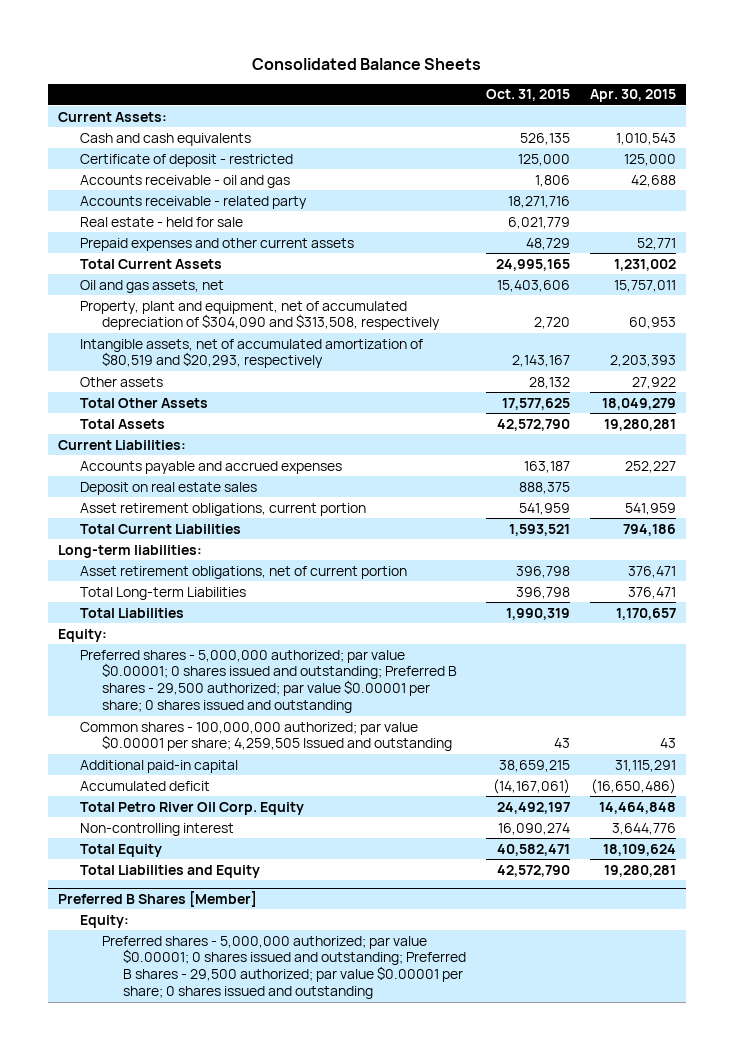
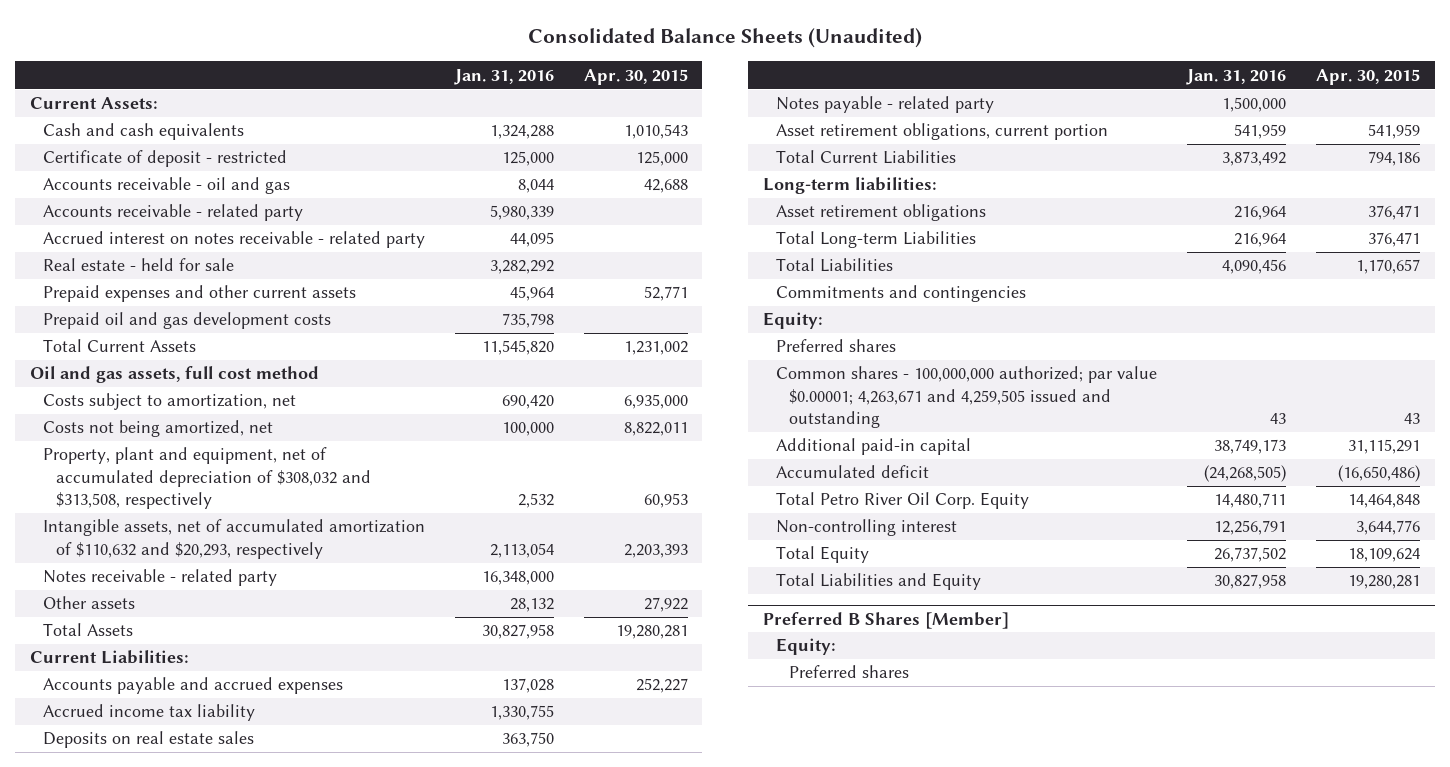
- Consolidated Balance Sheets
+ Consolidated Balance Sheets (Unaudited)
- | Oct. 31, 2015 | Apr. 30, 2015
+ | Jan. 31, 2016 | Apr. 30, 2015
+ Accrued interest on notes receivable - related party | 44,095 |
+ Prepaid oil and gas development costs | 735,798 |
- Oil and gas assets, net | 15,403,606 | 15,757,011
- Property, plant and equipment, net of accumulated depreciation of $304,090 and $313,508, respectively | 2,720 | 60,953
- Intangible assets, net of accumulated amortization of $80,519 and $20,293, respectively | 2,143,167 | 2,203,393
+ Oil and gas assets, full cost method
+ Costs subject to amortization, net | 690,420 | 6,935,000
+ Costs not being amortized, net | 100,000 | 8,822,011
+ Property, plant and equipment, net of accumulated depreciation of $308,032 and $313,508, respectively | 2,532 | 60,953
+ Intangible assets, net of accumulated amortization of $110,632 and $20,293, respectively | 2,113,054 | 2,203,393
+ Notes receivable - related party | 16,348,000 |
- Total Other Assets | 17,577,625 | 18,049,279
- Deposit on real estate sales | 888,375 |
+ Accrued income tax liability | 1,330,755 |
+ Deposits on real estate sales | 363,750 |
+ Notes payable - related party | 1,500,000 |
- Asset retirement obligations, net of current portion | 396,798 | 376,471
+ Asset retirement obligations | 216,964 | 376,471
+ Commitments and contingencies
- Preferred shares - 5,000,000 authorized; par value $0.00001; 0 shares issued and outstanding; Preferred B shares - 29,500 authorized; par value $0.00001 per share; 0 shares issued and outstanding
- Common shares - 100,000,000 authorized; par value $0.00001 per share; 4,259,505 Issued and outstanding | 43 | 43
+ Preferred shares
+ Common shares - 100,000,000 authorized; par value $0.00001; 4,263,671 and 4,259,505 issued and outstanding | 43 | 43
@ Preferred B Shares [Member]
- Preferred shares - 5,000,000 authorized; par value $0.00001; 0 shares issued and outstanding; Preferred B shares - 29,500 authorized; par value $0.00001 per share; 0 shares issued and outstanding
+ Preferred shares

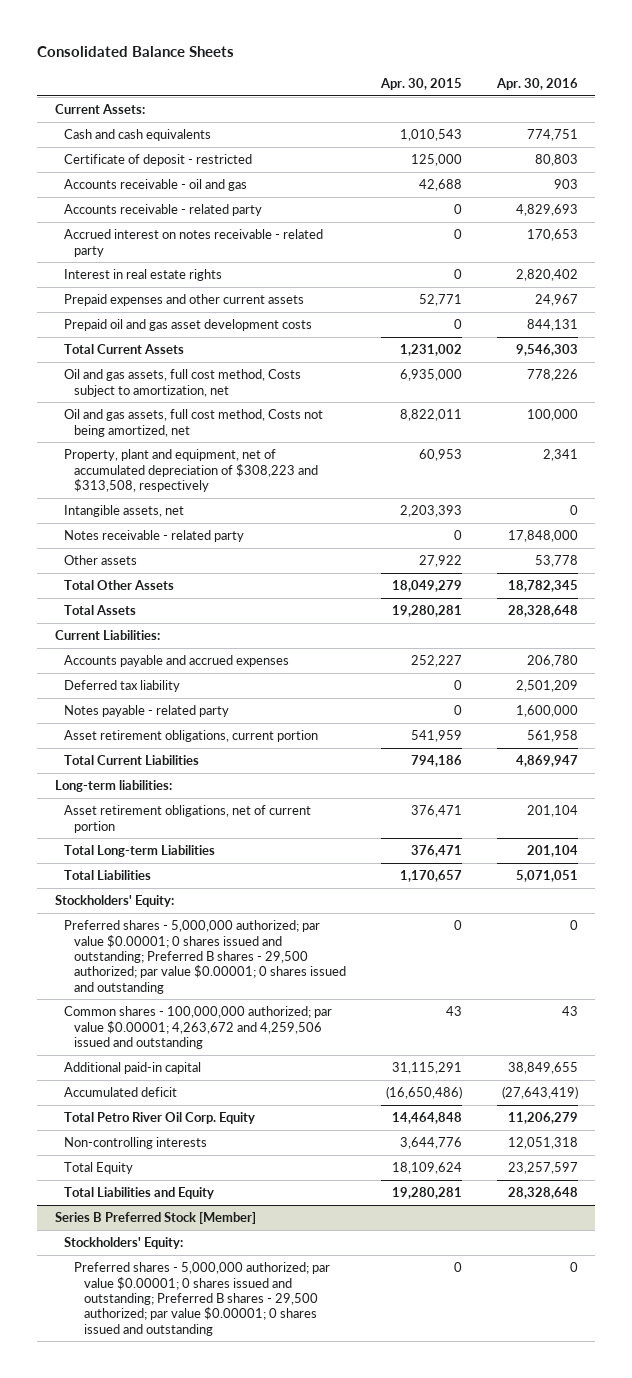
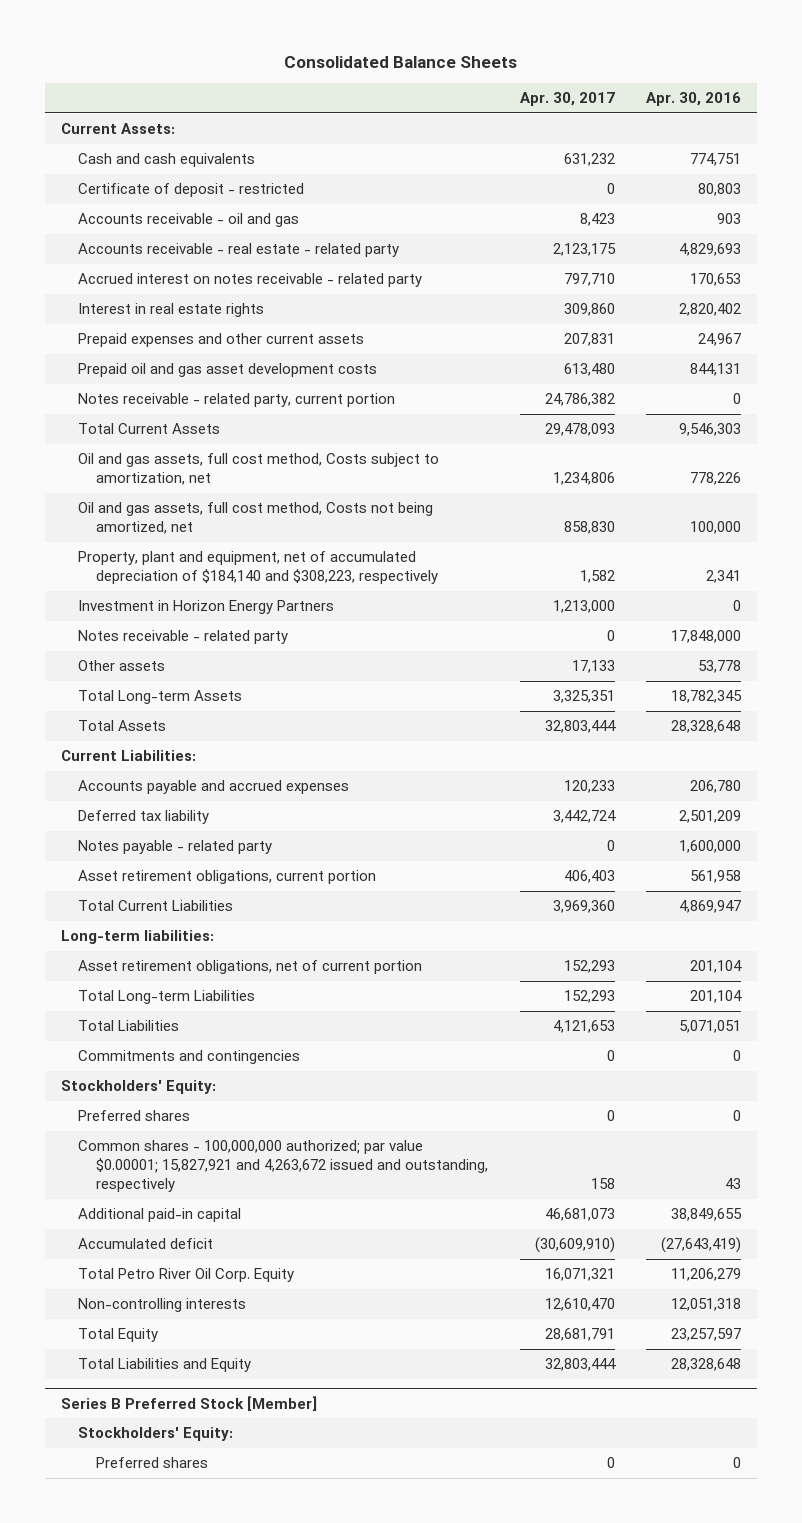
- | Apr. 30, 2015 | Apr. 30, 2016
+ | Apr. 30, 2017 | Apr. 30, 2016
- Accounts receivable - related party | 0 | 4,829,693
+ Accounts receivable - real estate - related party | 2,123,175 | 4,829,693
+ Notes receivable - related party, current portion | 24,786,382 | 0
- Property, plant and equipment, net of accumulated depreciation of $308,223 and $313,508, respectively | 60,953 | 2,341
- Intangible assets, net | 2,203,393 | 0
+ Property, plant and equipment, net of accumulated depreciation of $184,140 and $308,223, respectively | 1,582 | 2,341
+ Investment in Horizon Energy Partners | 1,213,000 | 0
- Total Other Assets | 18,049,279 | 18,782,345
+ Total Long-term Assets | 3,325,351 | 18,782,345
+ Commitments and contingencies | 0 | 0
- Preferred shares - 5,000,000 authorized; par value $0.00001; 0 shares issued and outstanding; Preferred B shares - 29,500 authorized; par value $0.00001; 0 shares issued and outstanding | 0 | 0
- Common shares - 100,000,000 authorized; par value $0.00001; 4,263,672 and 4,259,506 issued and outstanding | 43 | 43
+ Preferred shares | 0 | 0
+ Common shares - 100,000,000 authorized; par value $0.00001; 15,827,921 and 4,263,672 issued and outstanding, respectively | 158 | 43
@ Series B Preferred Stock [Member]
- Preferred shares - 5,000,000 authorized; par value $0.00001; 0 shares issued and outstanding; Preferred B shares - 29,500 authorized; par value $0.00001; 0 shares issued and outstanding | 0 | 0
+ Preferred shares | 0 | 0

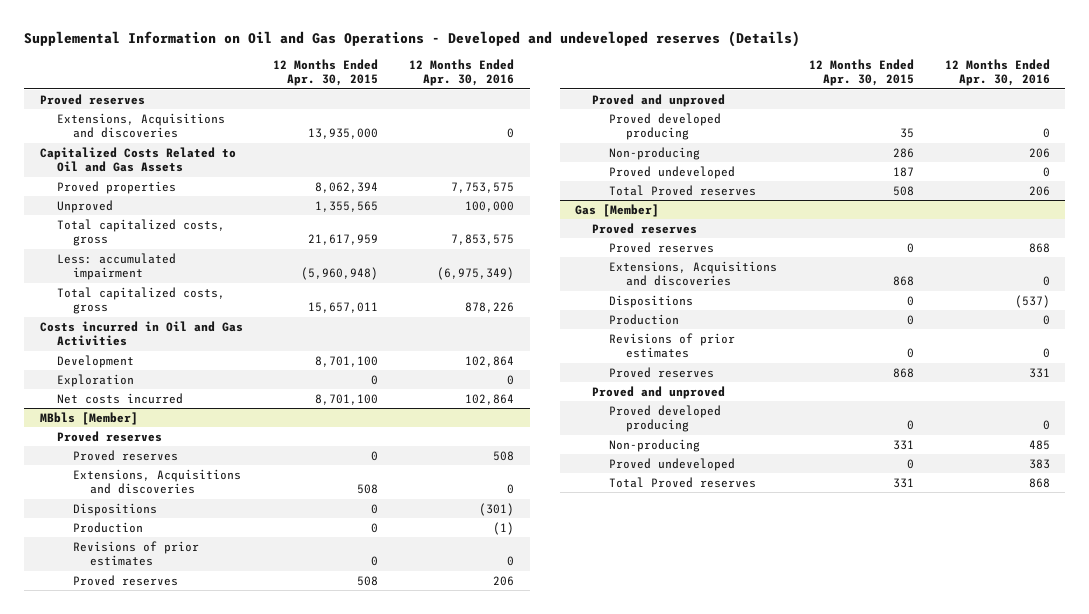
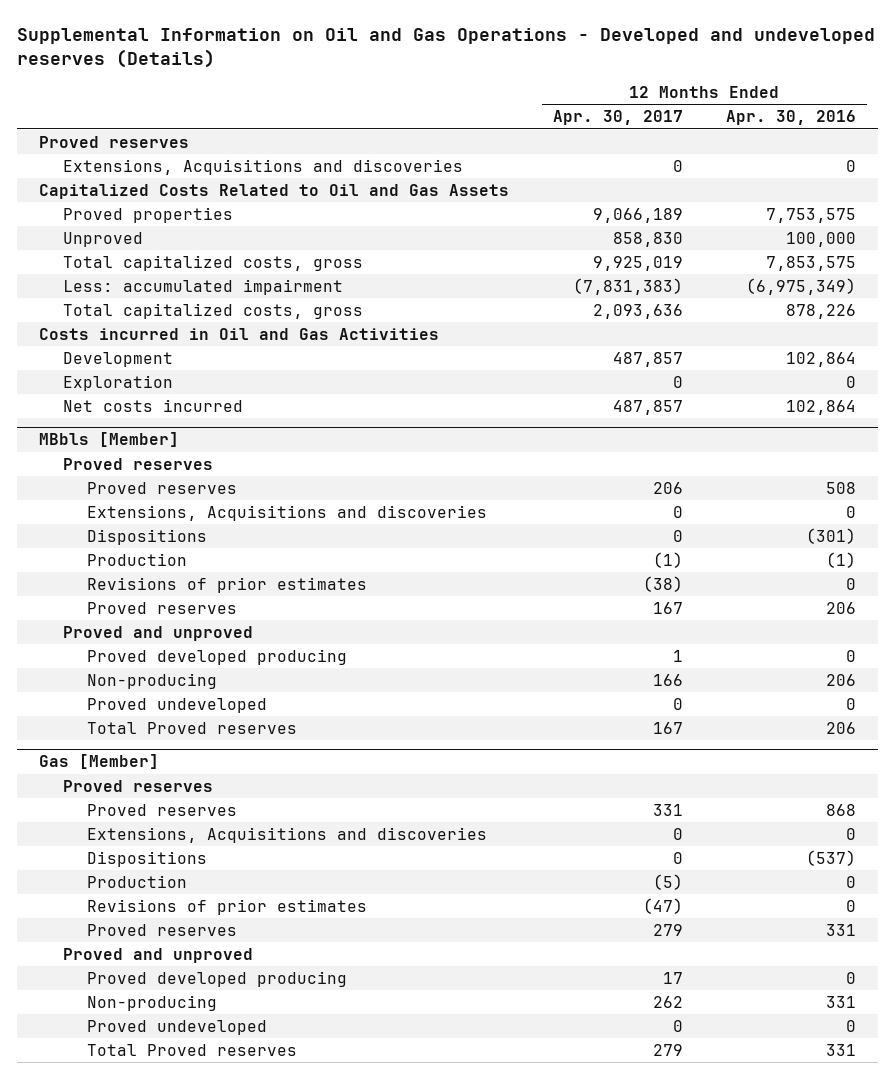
- | 12 Months Ended Apr. 30, 2015 | 12 Months Ended Apr. 30, 2016
+ | 12 Months Ended Apr. 30, 2017 | 12 Months Ended Apr. 30, 2016
@ Gas [Member]
- Non-producing | 331 | 485
- Proved undeveloped | 0 | 383
- Total Proved reserves | 331 | 868
+ Non-producing | 262 | 331
+ Proved undeveloped | 0 | 0
+ Total Proved reserves | 279 | 331

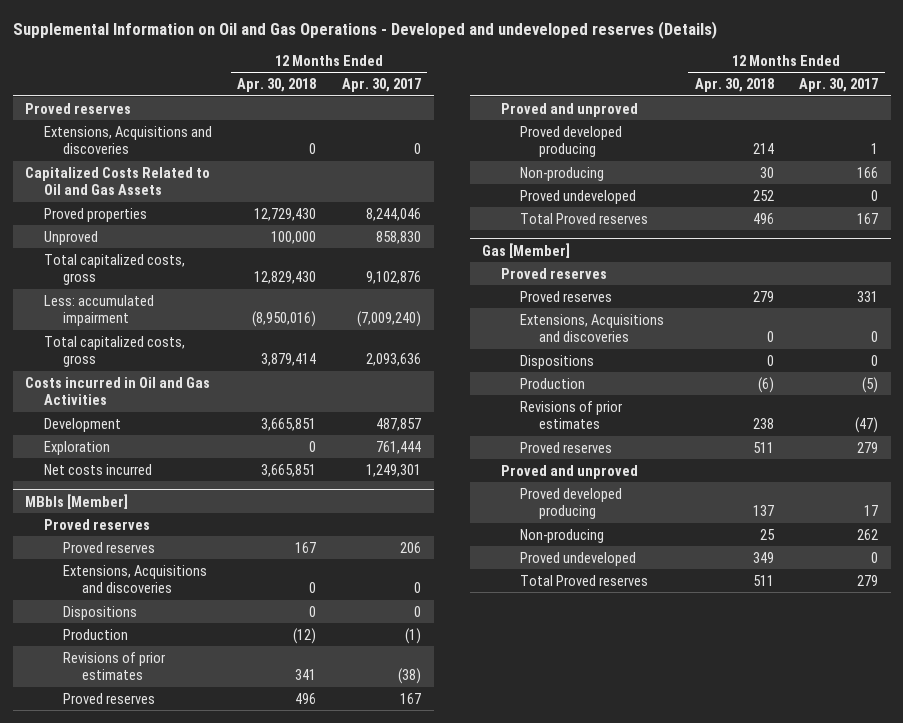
- | 12 Months Ended Apr. 30, 2017 | 12 Months Ended Apr. 30, 2016
+ | 12 Months Ended Apr. 30, 2018 | 12 Months Ended Apr. 30, 2017
- Proved properties | 9,066,189 | 7,753,575
+ Proved properties | 12,729,430 | 8,244,046
- Total capitalized costs, gross | 9,925,019 | 7,853,575
- Less: accumulated impairment | (7,831,383) | (6,975,349)
+ Total capitalized costs, gross | 12,829,430 | 9,102,876
+ Less: accumulated impairment | (8,950,016) | (7,009,240)
- Exploration | 0 | 0
- Net costs incurred | 487,857 | 102,864
+ Exploration | 0 | 761,444
+ Net costs incurred | 3,665,851 | 1,249,301

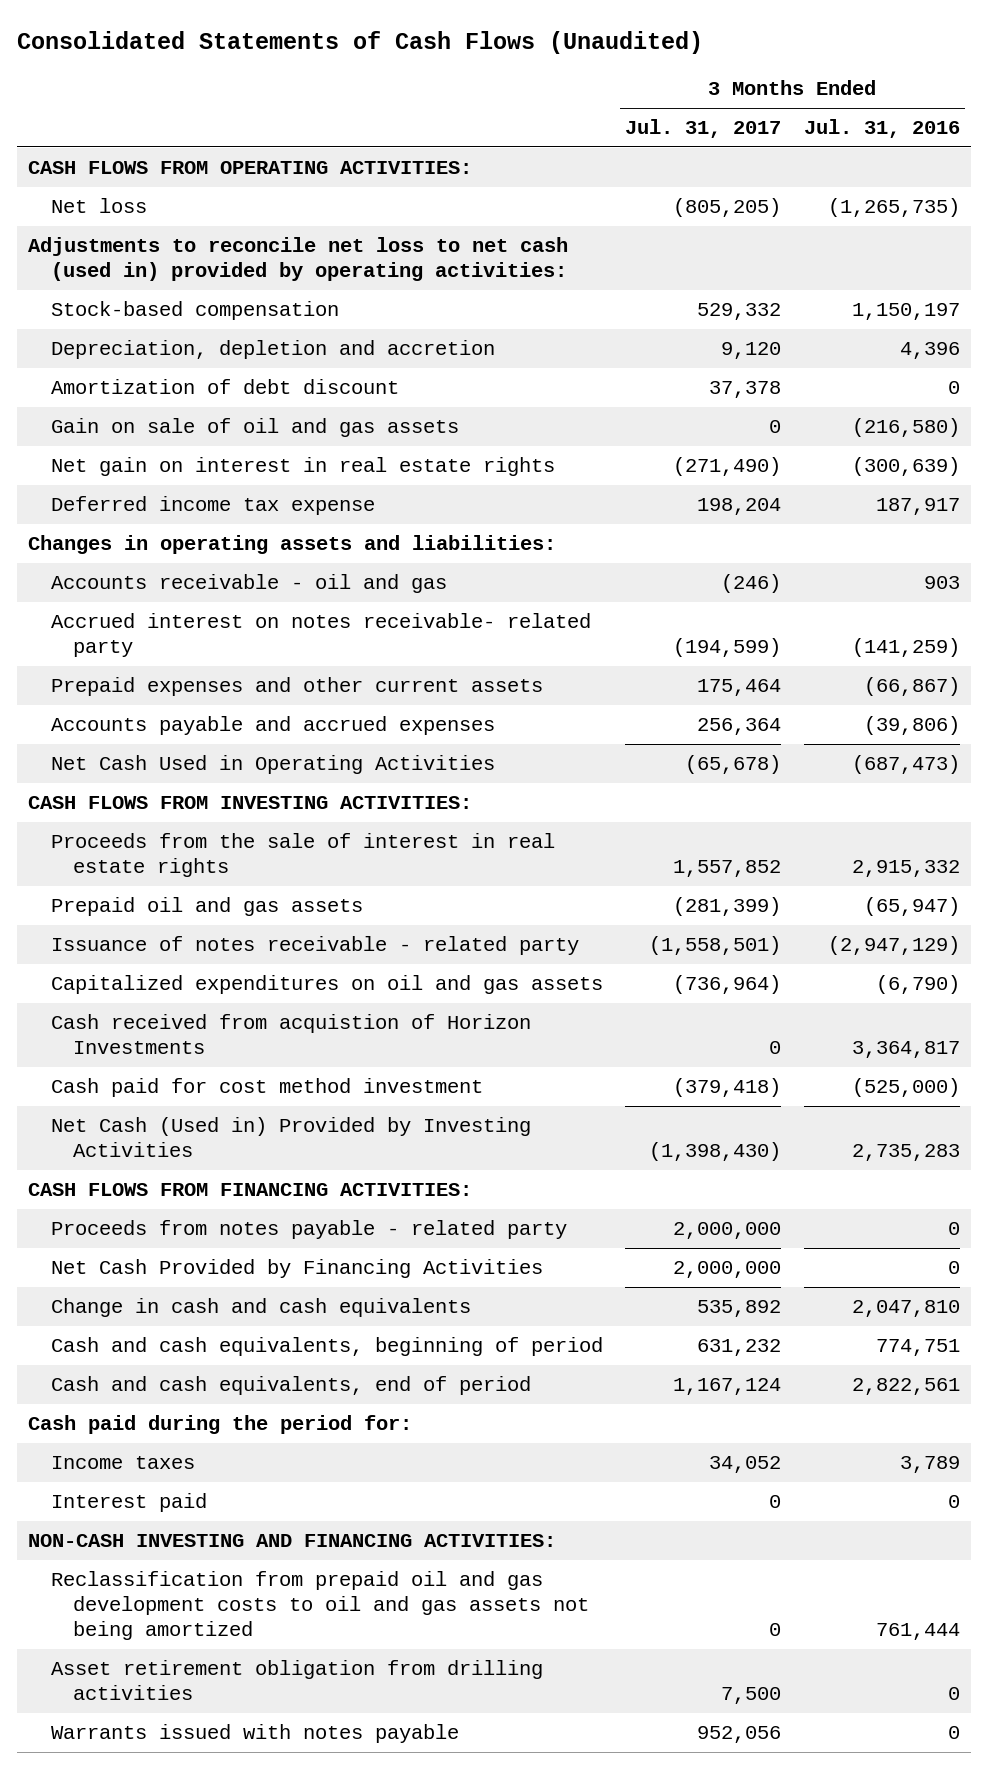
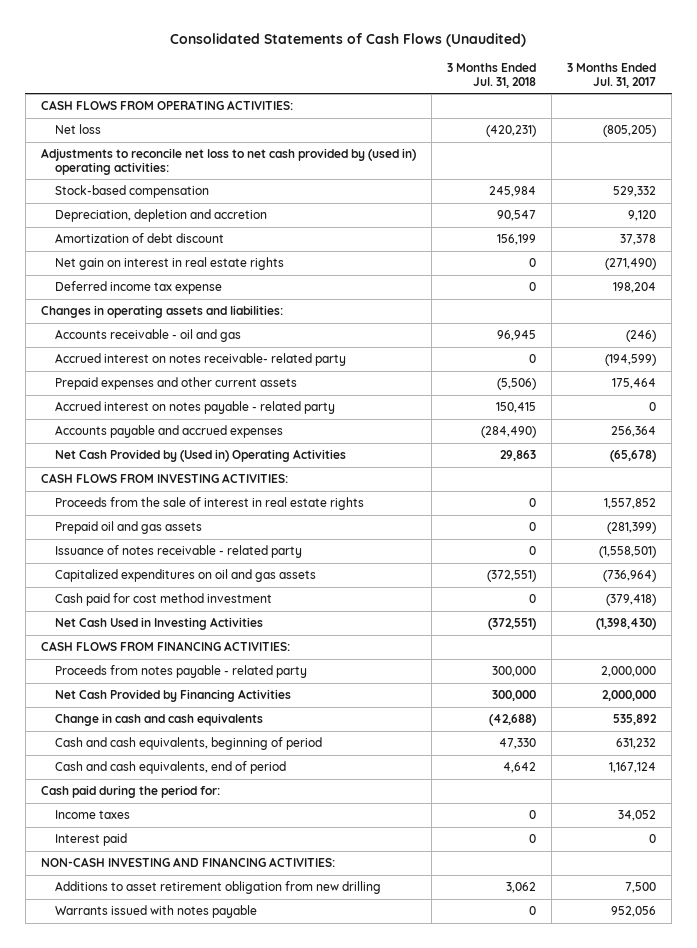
- | 3 Months Ended Jul. 31, 2017 | 3 Months Ended Jul. 31, 2016
+ | 3 Months Ended Jul. 31, 2018 | 3 Months Ended Jul. 31, 2017
- Adjustments to reconcile net loss to net cash (used in) provided by operating activities:
+ Adjustments to reconcile net loss to net cash provided by (used in) operating activities:
- Gain on sale of oil and gas assets | 0 | (216,580)
+ Accrued interest on notes payable - related party | 150,415 | 0
- Net Cash Used in Operating Activities | (65,678) | (687,473)
+ Net Cash Provided by (Used in) Operating Activities | 29,863 | (65,678)
- Cash received from acquistion of Horizon Investments | 0 | 3,364,817
- Net Cash (Used in) Provided by Investing Activities | (1,398,430) | 2,735,283
+ Net Cash Used in Investing Activities | (372,551) | (1,398,430)
- Reclassification from prepaid oil and gas development costs to oil and gas assets not being amortized | 0 | 761,444
- Asset retirement obligation from drilling activities | 7,500 | 0
+ Additions to asset retirement obligation from new drilling | 3,062 | 7,500

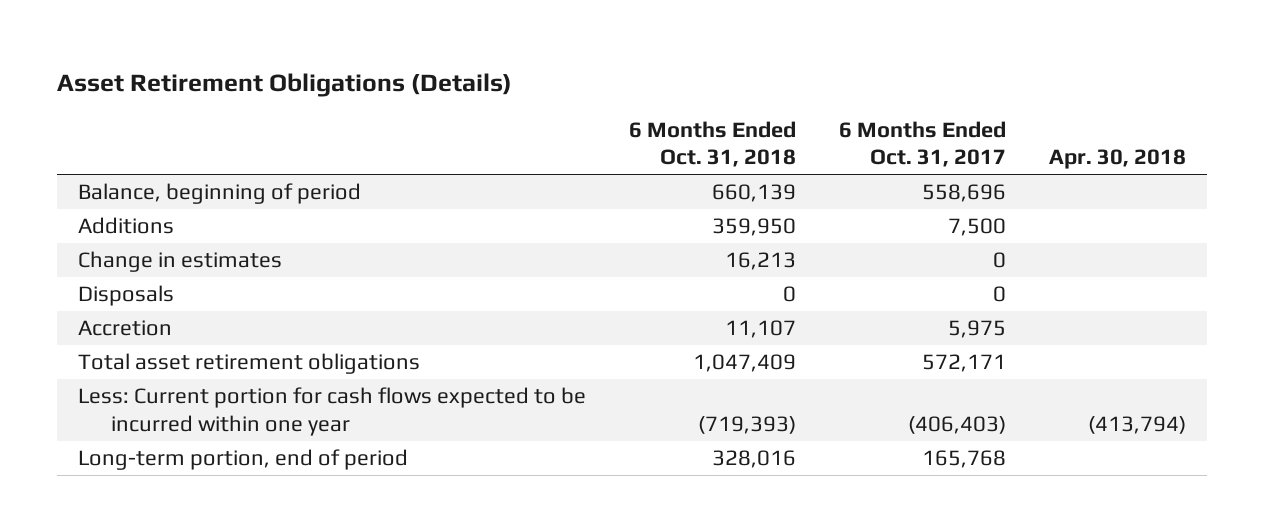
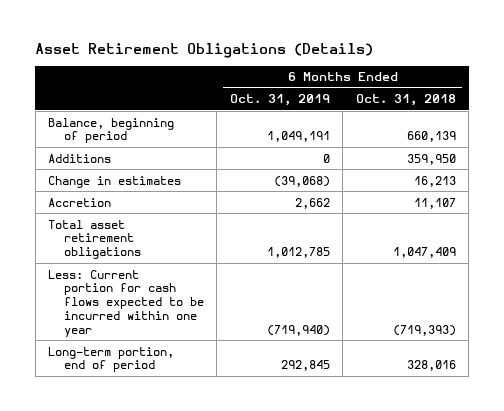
- | 6 Months Ended Oct. 31, 2018 | 6 Months Ended Oct. 31, 2017 | Apr. 30, 2018
+ | 6 Months Ended Oct. 31, 2019 | 6 Months Ended Oct. 31, 2018
- Disposals | 0 | 0 |

